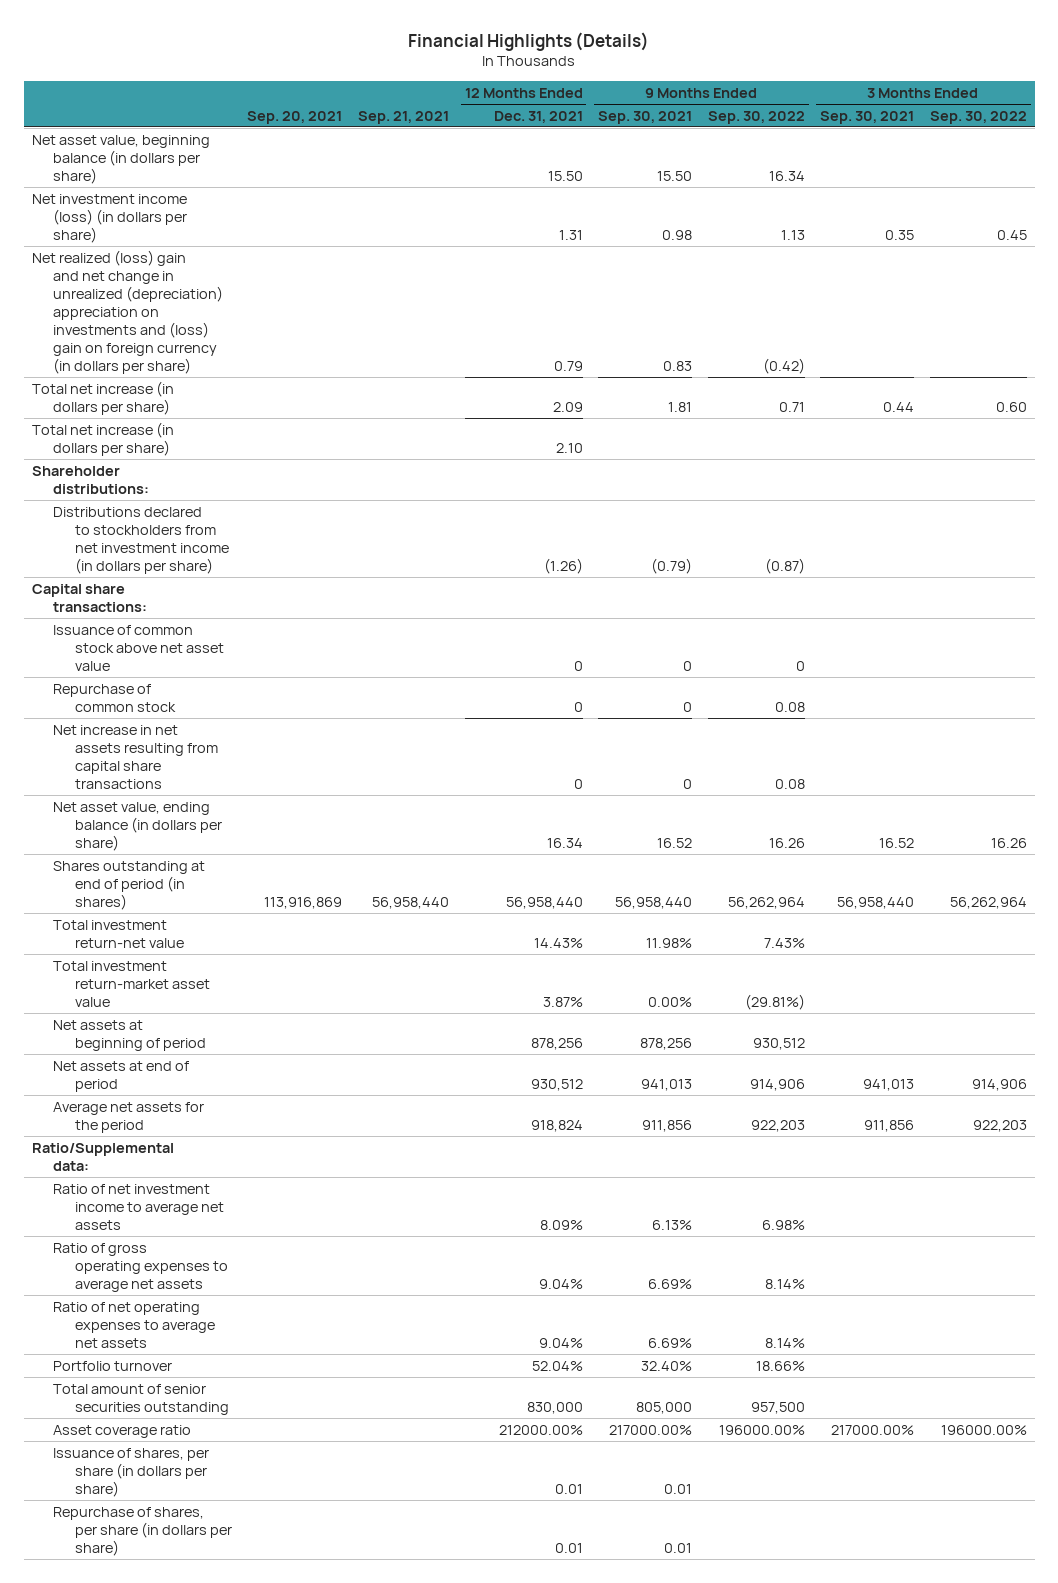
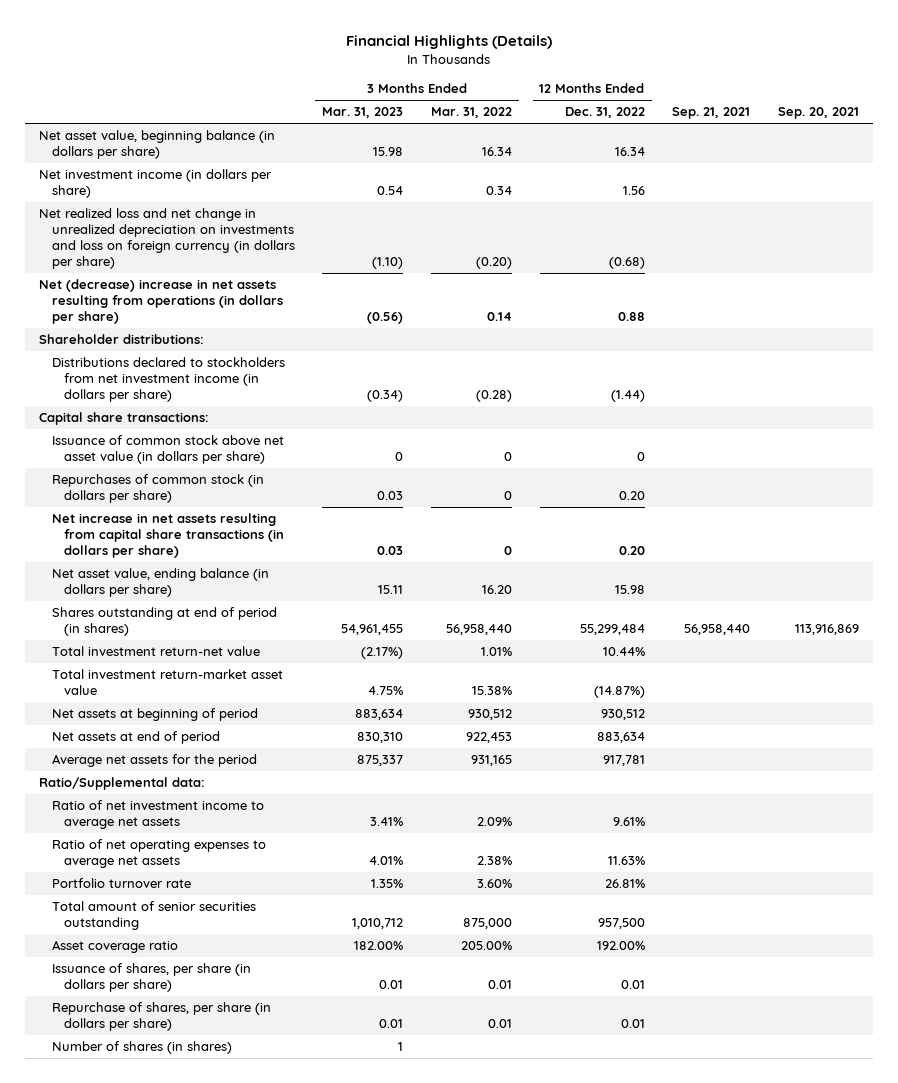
- | Sep. 20, 2021 | Sep. 21, 2021 | 12 Months Ended Dec. 31, 2021 | 9 Months Ended Sep. 30, 2021 | 9 Months Ended Sep. 30, 2022 | 3 Months Ended Sep. 30, 2021 | 3 Months Ended Sep. 30, 2022
+ | 3 Months Ended Mar. 31, 2023 | 3 Months Ended Mar. 31, 2022 | 12 Months Ended Dec. 31, 2022 | Sep. 21, 2021 | Sep. 20, 2021
- Net investment income (loss) (in dollars per share) | | | 1.31 | 0.98 | 1.13 | 0.35 | 0.45
- Net realized (loss) gain and net change in unrealized (depreciation) appreciation on investments and (loss) gain on foreign currency (in dollars per share) | | | 0.79 | 0.83 | (0.42) | |
- Total net increase (in dollars per share) | | | 2.09 | 1.81 | 0.71 | 0.44 | 0.60
- Total net increase (in dollars per share) | | | 2.10 | | | |
+ Net investment income (in dollars per share) | 0.54 | 0.34 | 1.56 | |
+ Net realized loss and net change in unrealized depreciation on investments and loss on foreign currency (in dollars per share) | (1.10) | (0.20) | (0.68) | |
+ Net (decrease) increase in net assets resulting from operations (in dollars per share) | (0.56) | 0.14 | 0.88 | |
- Issuance of common stock above net asset value | | | 0 | 0 | 0 | |
- Repurchase of common stock | | | 0 | 0 | 0.08 | |
- Net increase in net assets resulting from capital share transactions | | | 0 | 0 | 0.08 | |
+ Issuance of common stock above net asset value (in dollars per share) | 0 | 0 | 0 | |
+ Repurchases of common stock (in dollars per share) | 0.03 | 0 | 0.20 | |
+ Net increase in net assets resulting from capital share transactions (in dollars per share) | 0.03 | 0 | 0.20 | |
- Ratio of gross operating expenses to average net assets | | | 9.04% | 6.69% | 8.14% | |
- Portfolio turnover | | | 52.04% | 32.40% | 18.66% | |
+ Portfolio turnover rate | 1.35% | 3.60% | 26.81% | |
+ Number of shares (in shares) | 1 | | | |

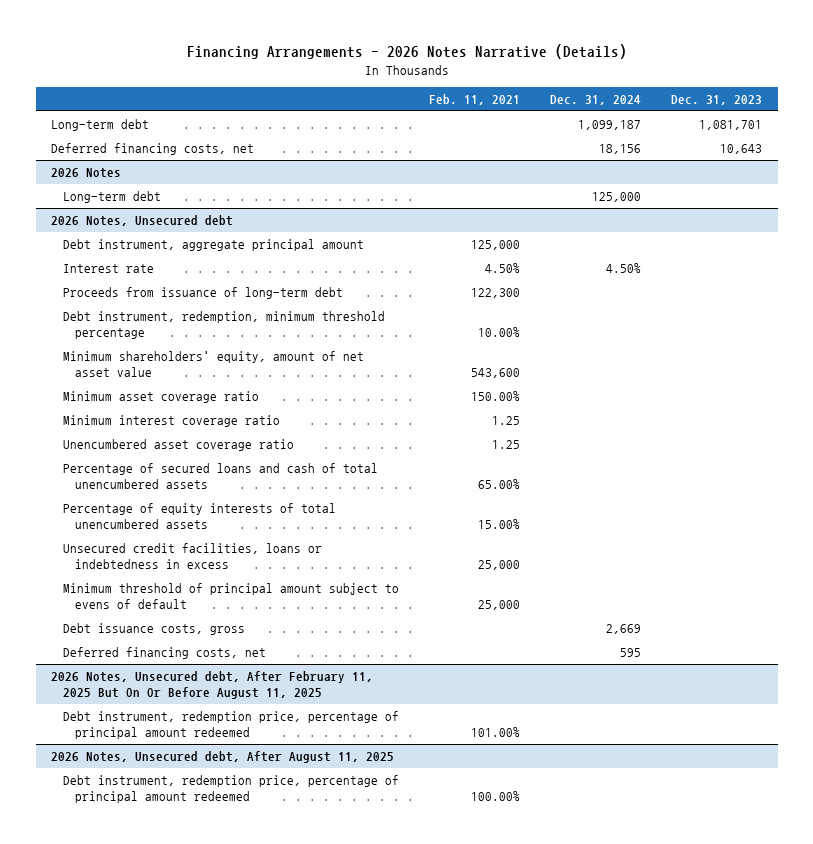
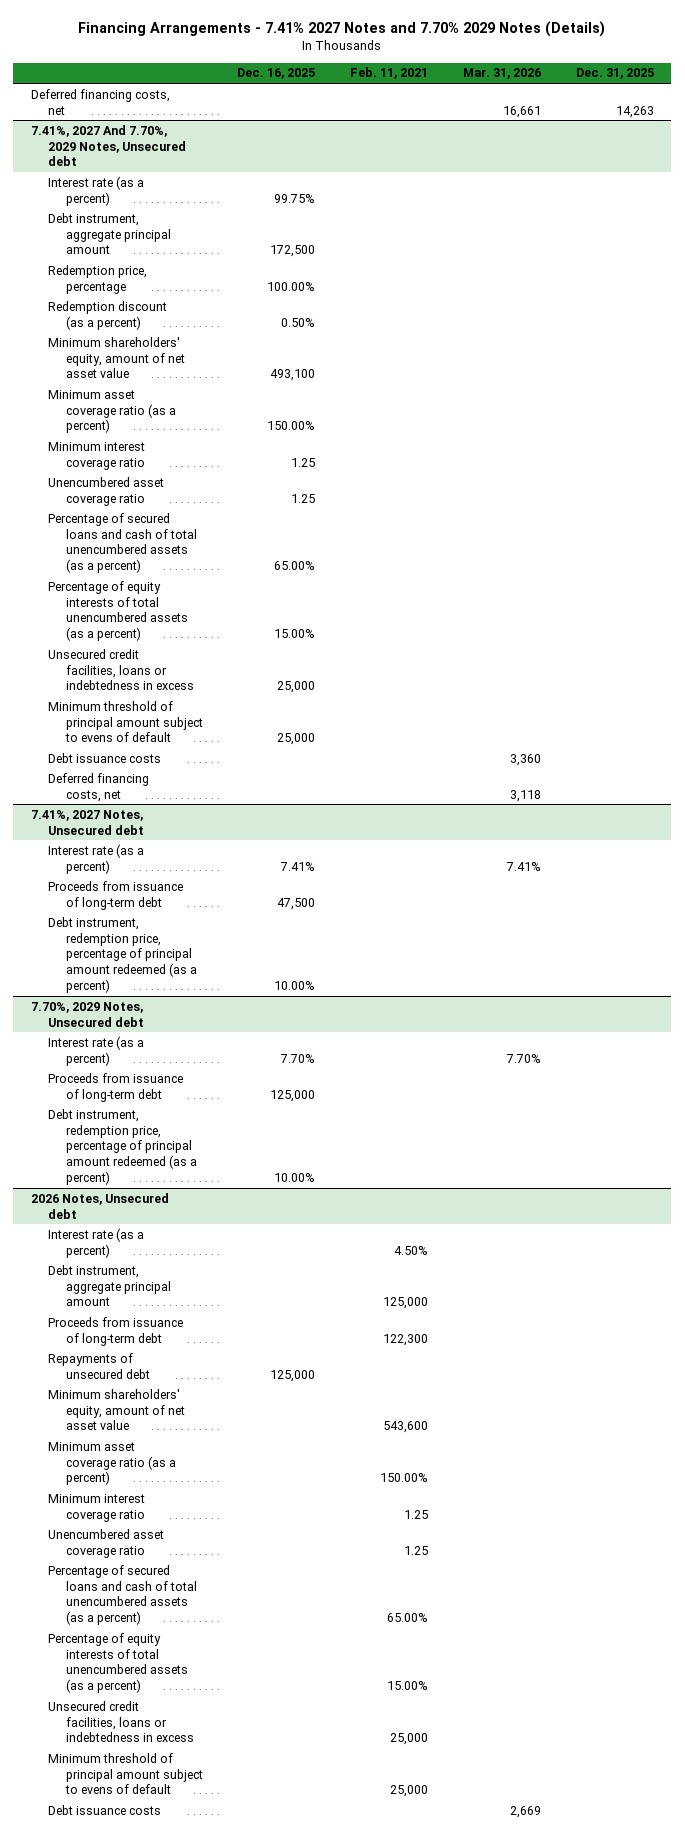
- Financing Arrangements - 2026 Notes Narrative (Details)
+ Financing Arrangements - 7.41% 2027 Notes and 7.70% 2029 Notes (Details)
- | Feb. 11, 2021 | Dec. 31, 2024 | Dec. 31, 2023
+ | Dec. 16, 2025 | Feb. 11, 2021 | Mar. 31, 2026 | Dec. 31, 2025
- Long-term debt | | 1,099,187 | 1,081,701
- 2026 Notes
- Long-term debt | | 125,000 |
+ 7.41%, 2027 And 7.70%, 2029 Notes, Unsecured debt
+ Interest rate (as a percent) | 99.75% | | |
+ Debt instrument, aggregate principal amount | 172,500 | | |
+ Redemption price, percentage | 100.00% | | |
+ Redemption discount (as a percent) | 0.50% | | |
+ Minimum shareholders' equity, amount of net asset value | 493,100 | | |
+ Minimum asset coverage ratio (as a percent) | 150.00% | | |
+ Minimum interest coverage ratio | 1.25 | | |
+ Unencumbered asset coverage ratio | 1.25 | | |
+ Percentage of secured loans and cash of total unencumbered assets (as a percent) | 65.00% | | |
+ Percentage of equity interests of total unencumbered assets (as a percent) | 15.00% | | |
+ Unsecured credit facilities, loans or indebtedness in excess | 25,000 | | |
+ Minimum threshold of principal amount subject to evens of default | 25,000 | | |
+ Debt issuance costs | | | 3,360 |
+ Deferred financing costs, net | | | 3,118 |
+ 7.41%, 2027 Notes, Unsecured debt
+ Interest rate (as a percent) | 7.41% | | 7.41% |
+ Proceeds from issuance of long-term debt | 47,500 | | |
+ Debt instrument, redemption price, percentage of principal amount redeemed (as a percent) | 10.00% | | |
+ 7.70%, 2029 Notes, Unsecured debt
+ Interest rate (as a percent) | 7.70% | | 7.70% |
+ Proceeds from issuance of long-term debt | 125,000 | | |
+ Debt instrument, redemption price, percentage of principal amount redeemed (as a percent) | 10.00% | | |
@ 2026 Notes, Unsecured debt
+ Interest rate (as a percent) | | 4.50% | |
- Interest rate | 4.50% | 4.50% |
- Debt instrument, redemption, minimum threshold percentage | 10.00% | |
+ Repayments of unsecured debt | 125,000 | | |
- Minimum asset coverage ratio | 150.00% | |
+ Minimum asset coverage ratio (as a percent) | | 150.00% | |
- Percentage of secured loans and cash of total unencumbered assets | 65.00% | |
- Percentage of equity interests of total unencumbered assets | 15.00% | |
+ Percentage of secured loans and cash of total unencumbered assets (as a percent) | | 65.00% | |
+ Percentage of equity interests of total unencumbered assets (as a percent) | | 15.00% | |
- Debt issuance costs, gross | | 2,669 |
- Deferred financing costs, net | | 595 |
- 2026 Notes, Unsecured debt, After February 11, 2025 But On Or Before August 11, 2025
- Debt instrument, redemption price, percentage of principal amount redeemed | 101.00% | |
- 2026 Notes, Unsecured debt, After August 11, 2025
- Debt instrument, redemption price, percentage of principal amount redeemed | 100.00% | |
@ 2026 Notes, Unsecured debt
+ Debt issuance costs | | | 2,669 |

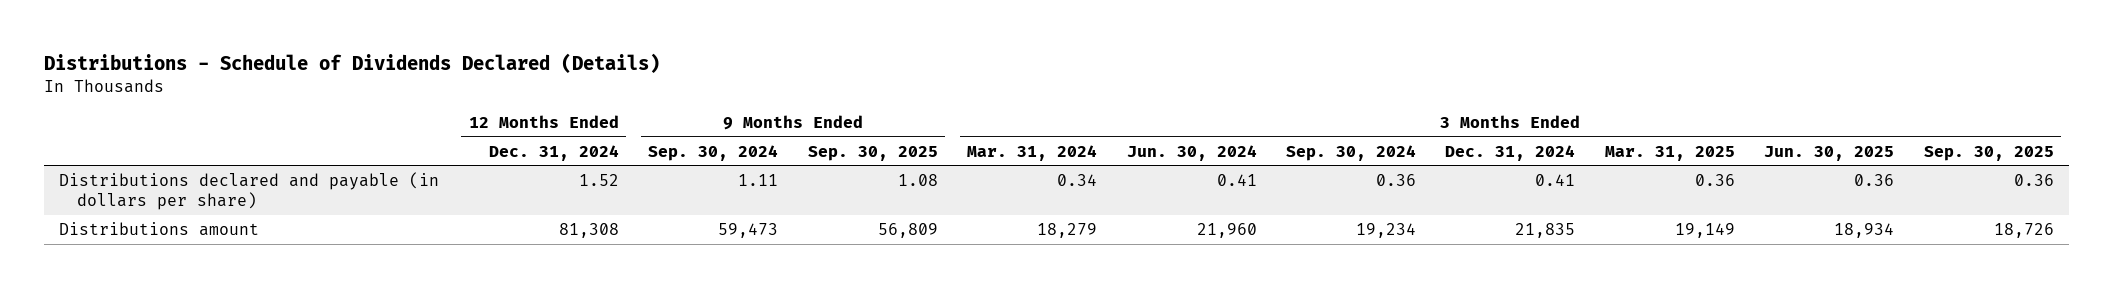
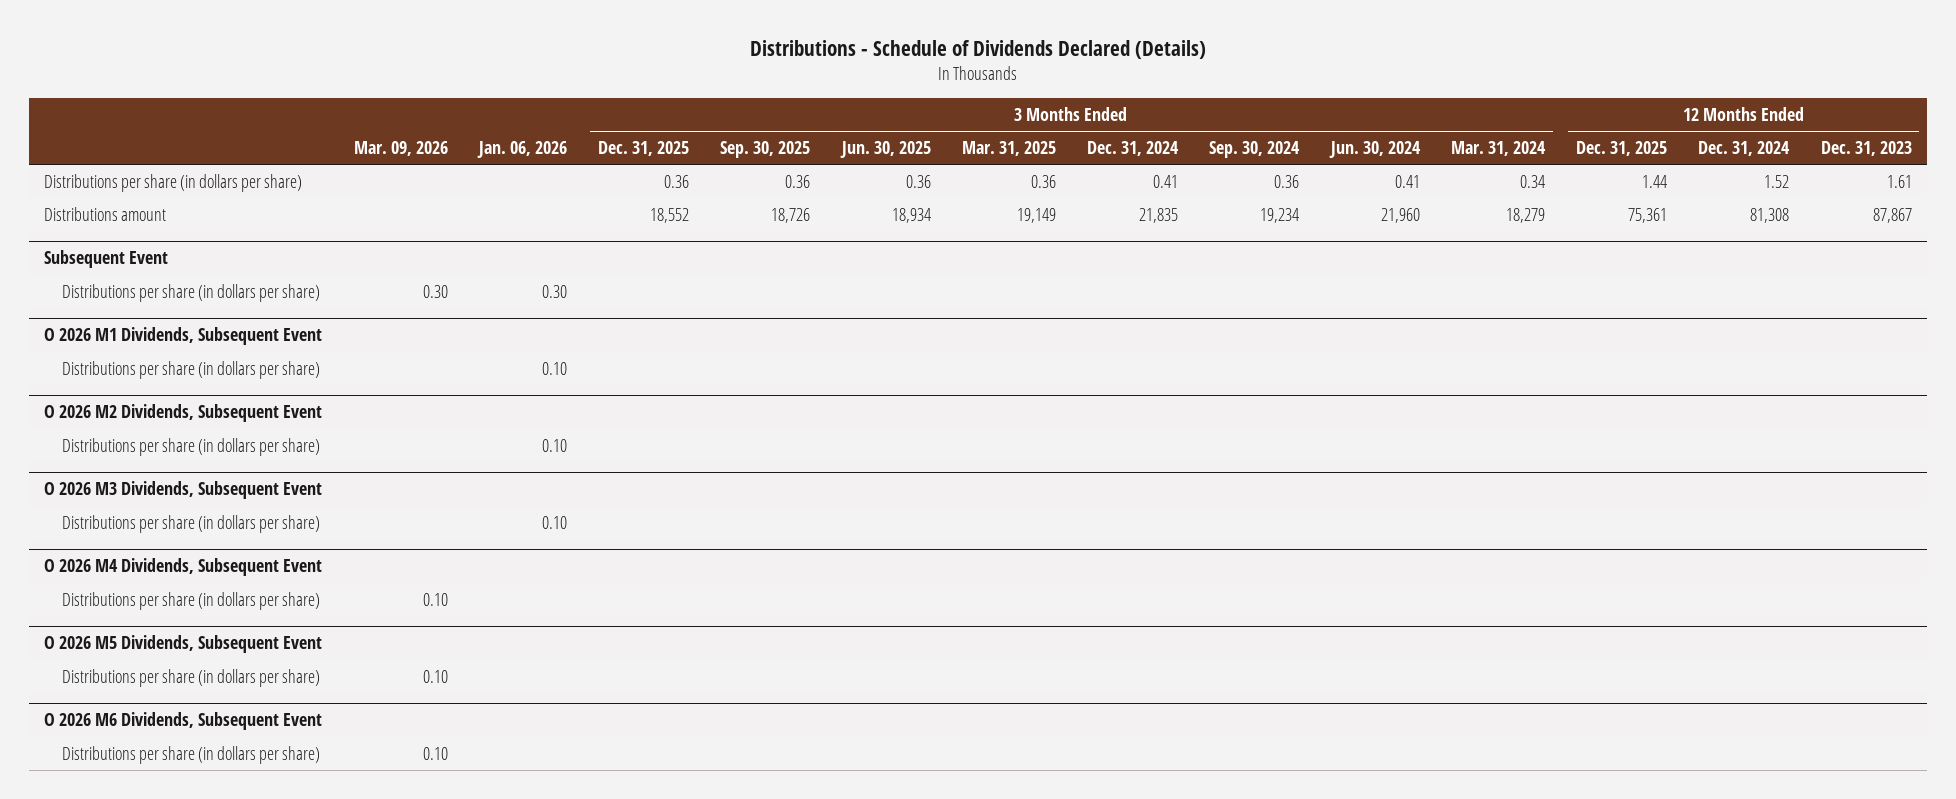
- | 12 Months Ended Dec. 31, 2024 | 9 Months Ended Sep. 30, 2024 | 9 Months Ended Sep. 30, 2025 | 3 Months Ended Mar. 31, 2024 | 3 Months Ended Jun. 30, 2024 | 3 Months Ended Sep. 30, 2024 | 3 Months Ended Dec. 31, 2024 | 3 Months Ended Mar. 31, 2025 | 3 Months Ended Jun. 30, 2025 | 3 Months Ended Sep. 30, 2025
+ | Mar. 09, 2026 | Jan. 06, 2026 | 3 Months Ended Dec. 31, 2025 | 3 Months Ended Sep. 30, 2025 | 3 Months Ended Jun. 30, 2025 | 3 Months Ended Mar. 31, 2025 | 3 Months Ended Dec. 31, 2024 | 3 Months Ended Sep. 30, 2024 | 3 Months Ended Jun. 30, 2024 | 3 Months Ended Mar. 31, 2024 | 12 Months Ended Dec. 31, 2025 | 12 Months Ended Dec. 31, 2024 | 12 Months Ended Dec. 31, 2023
- Distributions declared and payable (in dollars per share) | 1.52 | 1.11 | 1.08 | 0.34 | 0.41 | 0.36 | 0.41 | 0.36 | 0.36 | 0.36
+ Distributions per share (in dollars per share) | | | 0.36 | 0.36 | 0.36 | 0.36 | 0.41 | 0.36 | 0.41 | 0.34 | 1.44 | 1.52 | 1.61
+ Subsequent Event
+ Distributions per share (in dollars per share) | 0.30 | 0.30 | | | | | | | | | | |
+ O 2026 M1 Dividends, Subsequent Event
+ Distributions per share (in dollars per share) | | 0.10 | | | | | | | | | | |
+ O 2026 M2 Dividends, Subsequent Event
+ Distributions per share (in dollars per share) | | 0.10 | | | | | | | | | | |
+ O 2026 M3 Dividends, Subsequent Event
+ Distributions per share (in dollars per share) | | 0.10 | | | | | | | | | | |
+ O 2026 M4 Dividends, Subsequent Event
+ Distributions per share (in dollars per share) | 0.10 | | | | | | | | | | | |
+ O 2026 M5 Dividends, Subsequent Event
+ Distributions per share (in dollars per share) | 0.10 | | | | | | | | | | | |
+ O 2026 M6 Dividends, Subsequent Event
+ Distributions per share (in dollars per share) | 0.10 | | | | | | | | | | | |

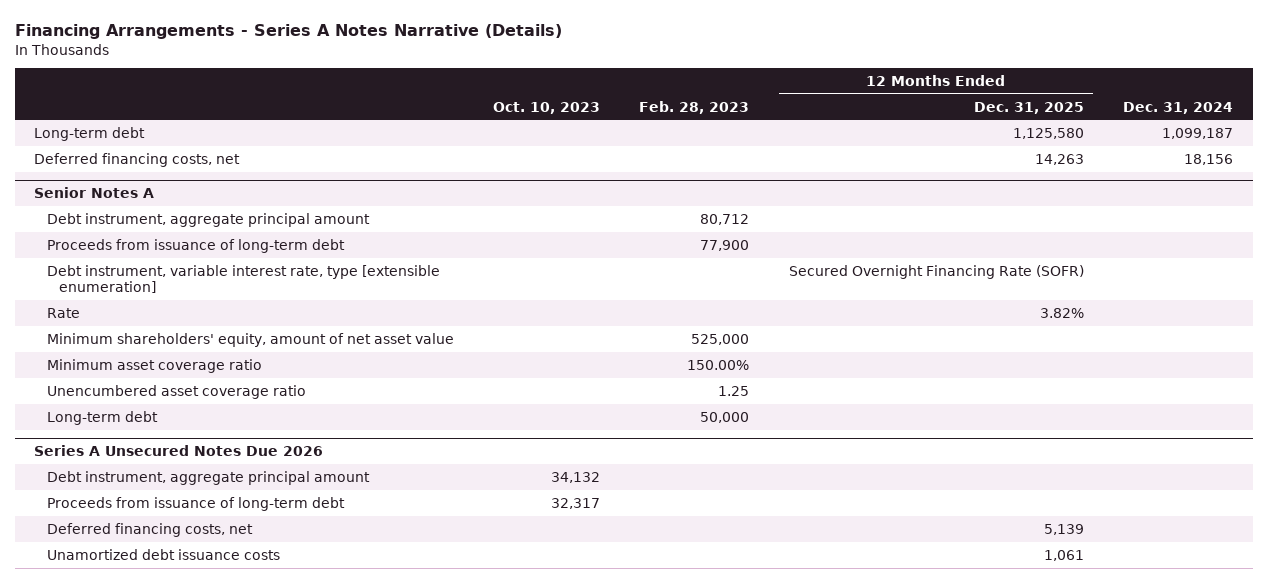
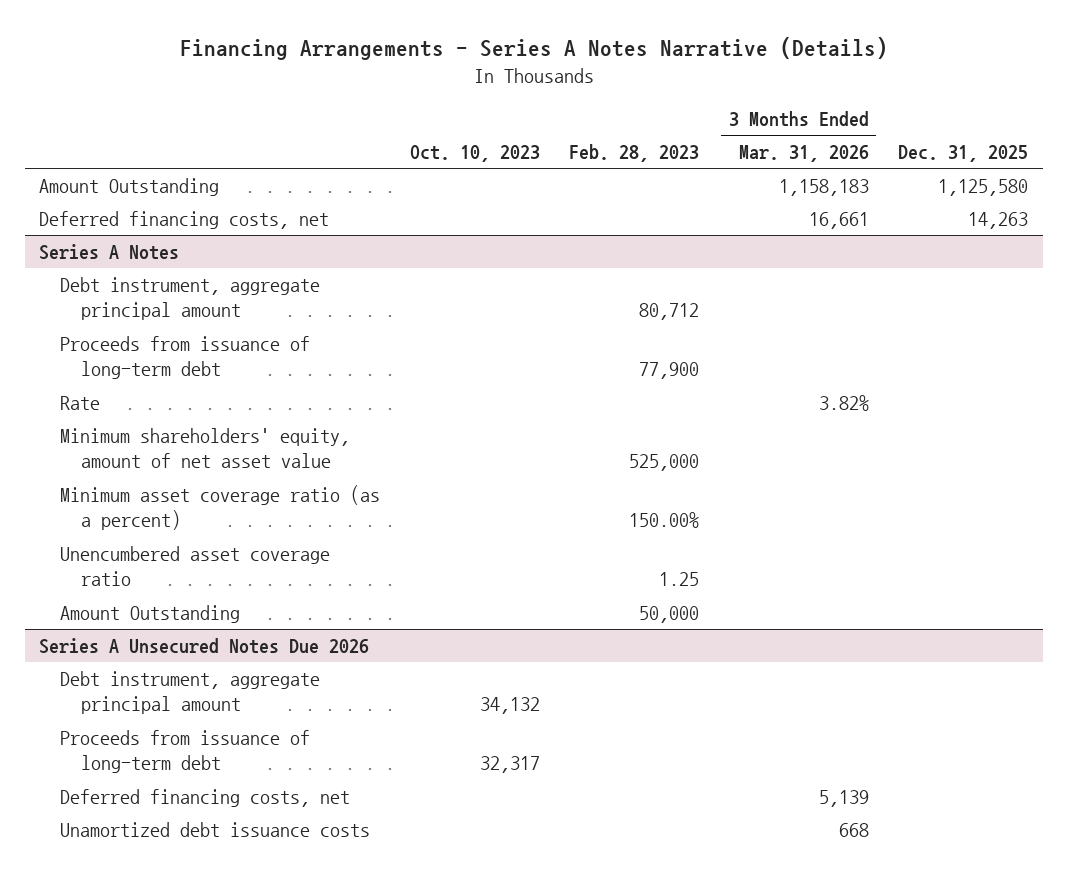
- | Oct. 10, 2023 | Feb. 28, 2023 | 12 Months Ended Dec. 31, 2025 | Dec. 31, 2024
+ | Oct. 10, 2023 | Feb. 28, 2023 | 3 Months Ended Mar. 31, 2026 | Dec. 31, 2025
- Long-term debt | | | 1,125,580 | 1,099,187
+ Amount Outstanding | | | 1,158,183 | 1,125,580
- Senior Notes A
+ Series A Notes
- Debt instrument, variable interest rate, type [extensible enumeration] | | | Secured Overnight Financing Rate (SOFR) |
- Minimum asset coverage ratio | | 150.00% | |
+ Minimum asset coverage ratio (as a percent) | | 150.00% | |
- Long-term debt | | 50,000 | |
+ Amount Outstanding | | 50,000 | |

